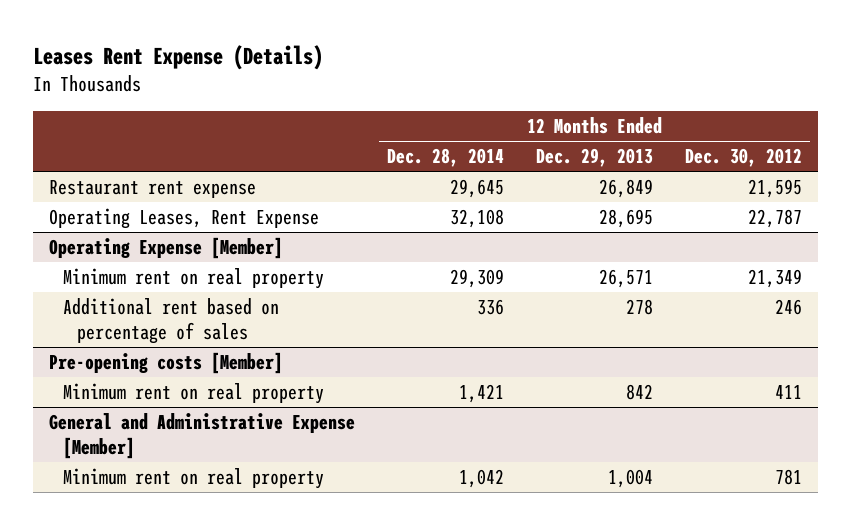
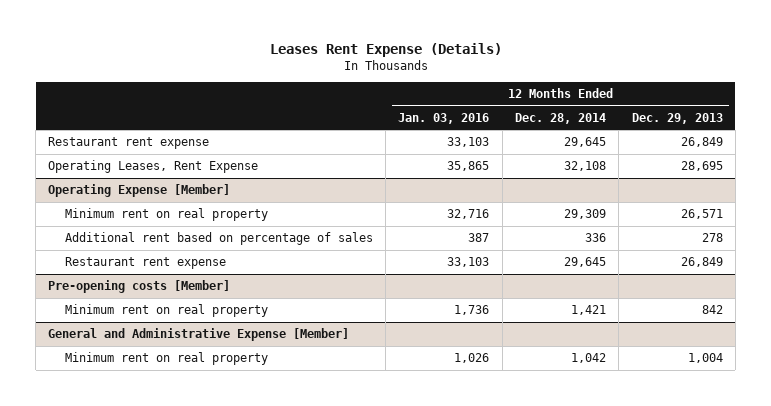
- | 12 Months Ended Dec. 28, 2014 | 12 Months Ended Dec. 29, 2013 | 12 Months Ended Dec. 30, 2012
+ | 12 Months Ended Jan. 03, 2016 | 12 Months Ended Dec. 28, 2014 | 12 Months Ended Dec. 29, 2013
@ Operating Expense [Member]
+ Restaurant rent expense | 33,103 | 29,645 | 26,849

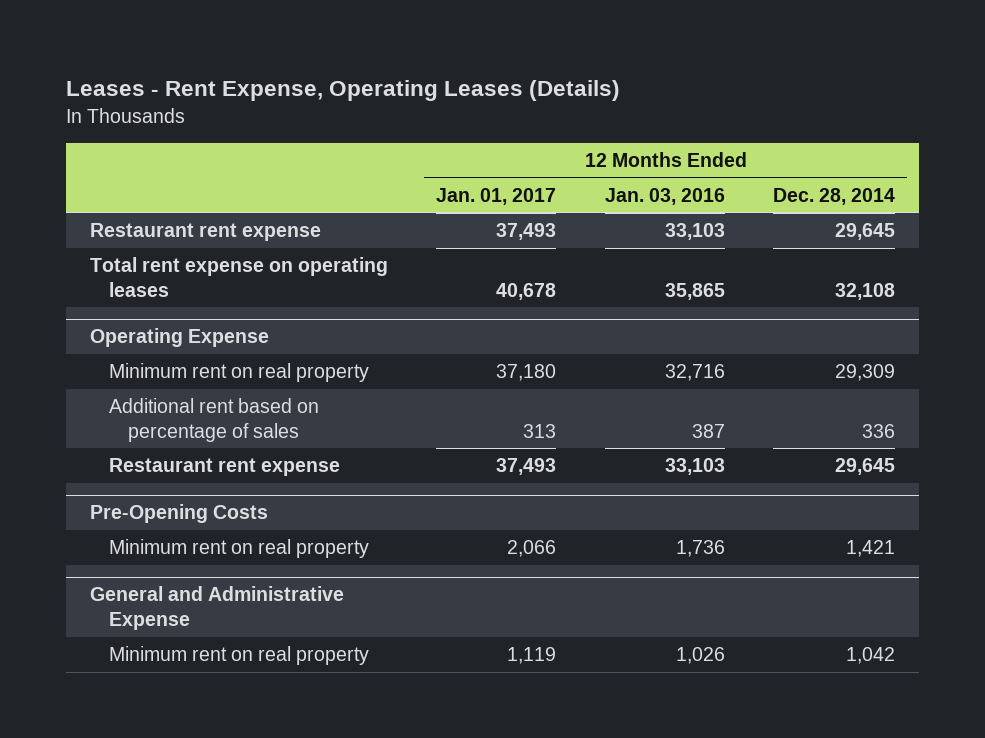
- Leases Rent Expense (Details)
+ Leases - Rent Expense, Operating Leases (Details)
- | 12 Months Ended Jan. 03, 2016 | 12 Months Ended Dec. 28, 2014 | 12 Months Ended Dec. 29, 2013
+ | 12 Months Ended Jan. 01, 2017 | 12 Months Ended Jan. 03, 2016 | 12 Months Ended Dec. 28, 2014
- Operating Leases, Rent Expense | 35,865 | 32,108 | 28,695
- Operating Expense [Member]
+ Total rent expense on operating leases | 40,678 | 35,865 | 32,108
+ Operating Expense
- Pre-opening costs [Member]
+ Pre-Opening Costs
- General and Administrative Expense [Member]
+ General and Administrative Expense

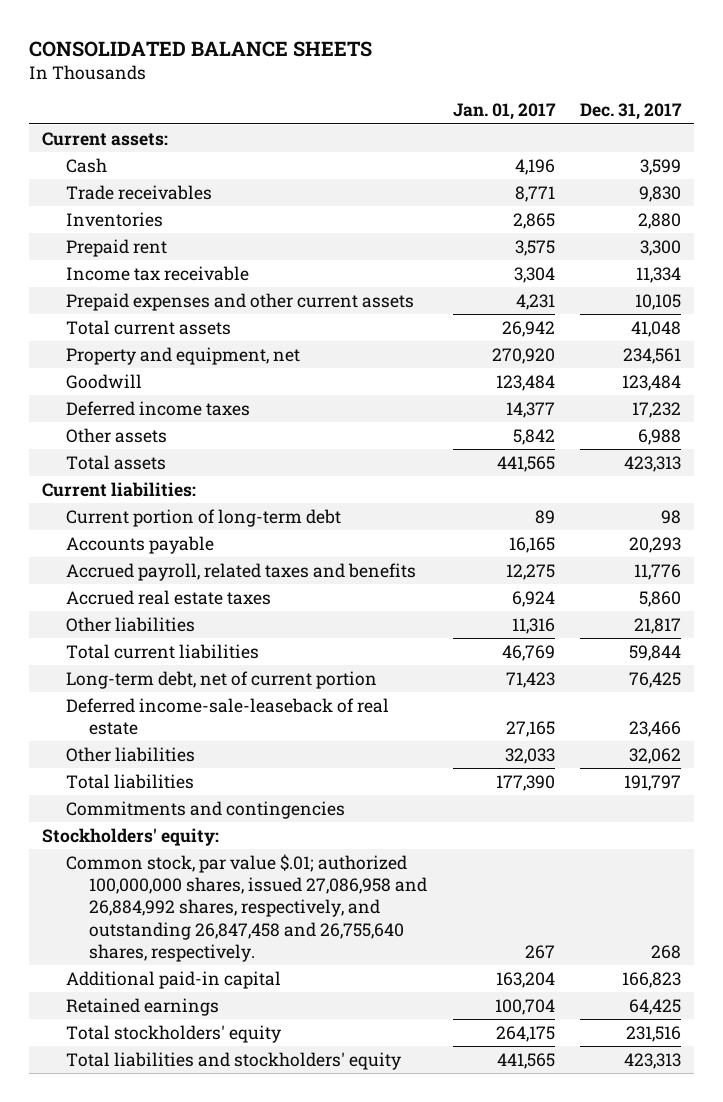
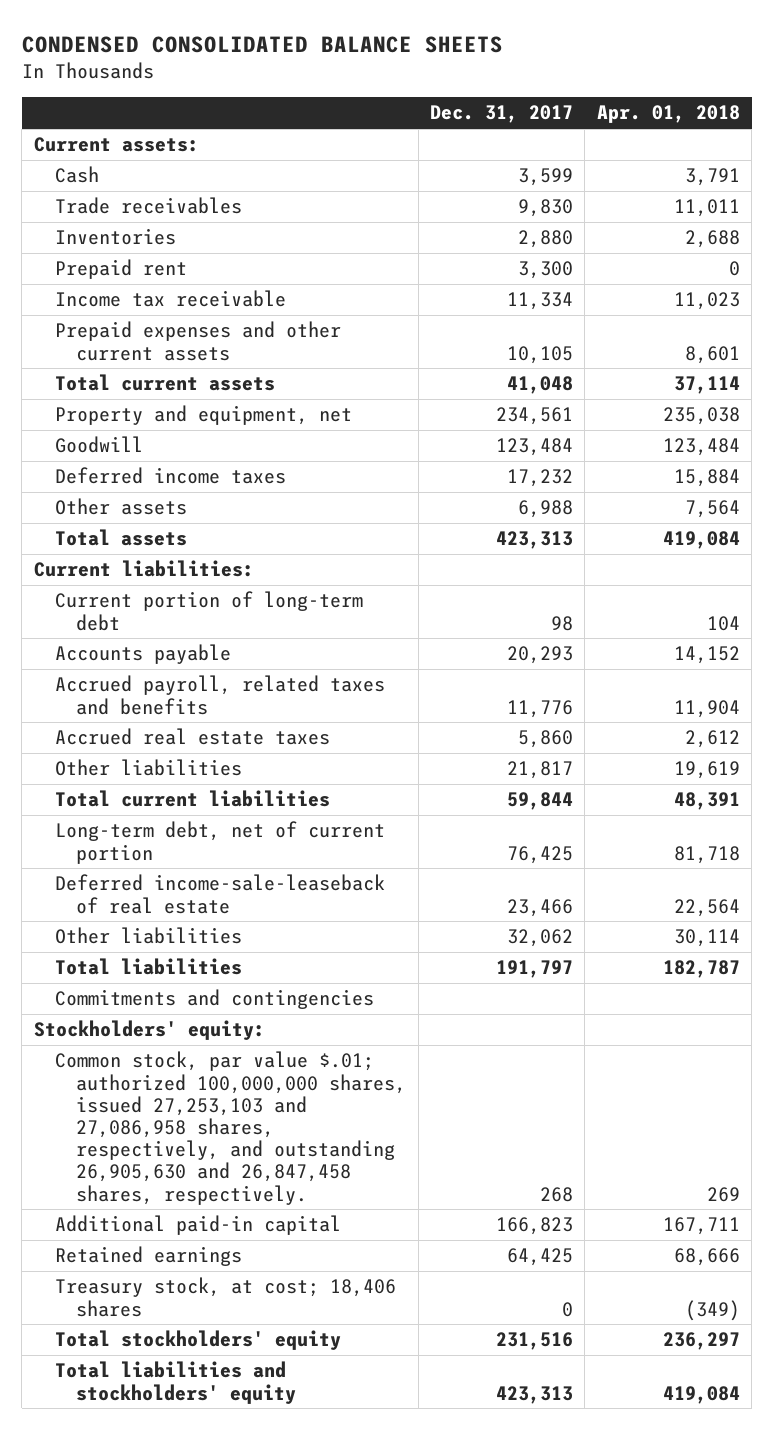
- CONSOLIDATED BALANCE SHEETS
+ CONDENSED CONSOLIDATED BALANCE SHEETS
- | Jan. 01, 2017 | Dec. 31, 2017
+ | Dec. 31, 2017 | Apr. 01, 2018
- Common stock, par value $.01; authorized 100,000,000 shares, issued 27,086,958 and 26,884,992 shares, respectively, and outstanding 26,847,458 and 26,755,640 shares, respectively. | 267 | 268
+ Common stock, par value $.01; authorized 100,000,000 shares, issued 27,253,103 and 27,086,958 shares, respectively, and outstanding 26,905,630 and 26,847,458 shares, respectively. | 268 | 269
+ Treasury stock, at cost; 18,406 shares | 0 | (349)

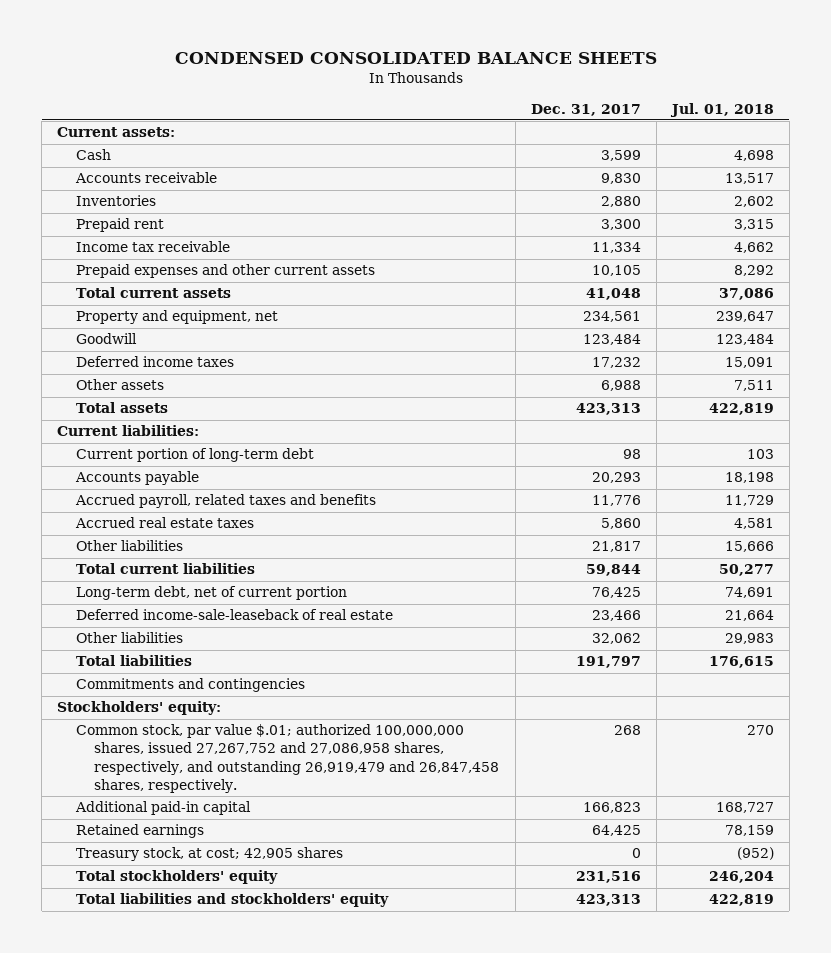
- | Dec. 31, 2017 | Apr. 01, 2018
+ | Dec. 31, 2017 | Jul. 01, 2018
- Trade receivables | 9,830 | 11,011
+ Accounts receivable | 9,830 | 13,517
- Common stock, par value $.01; authorized 100,000,000 shares, issued 27,253,103 and 27,086,958 shares, respectively, and outstanding 26,905,630 and 26,847,458 shares, respectively. | 268 | 269
+ Common stock, par value $.01; authorized 100,000,000 shares, issued 27,267,752 and 27,086,958 shares, respectively, and outstanding 26,919,479 and 26,847,458 shares, respectively. | 268 | 270
- Treasury stock, at cost; 18,406 shares | 0 | (349)
+ Treasury stock, at cost; 42,905 shares | 0 | (952)

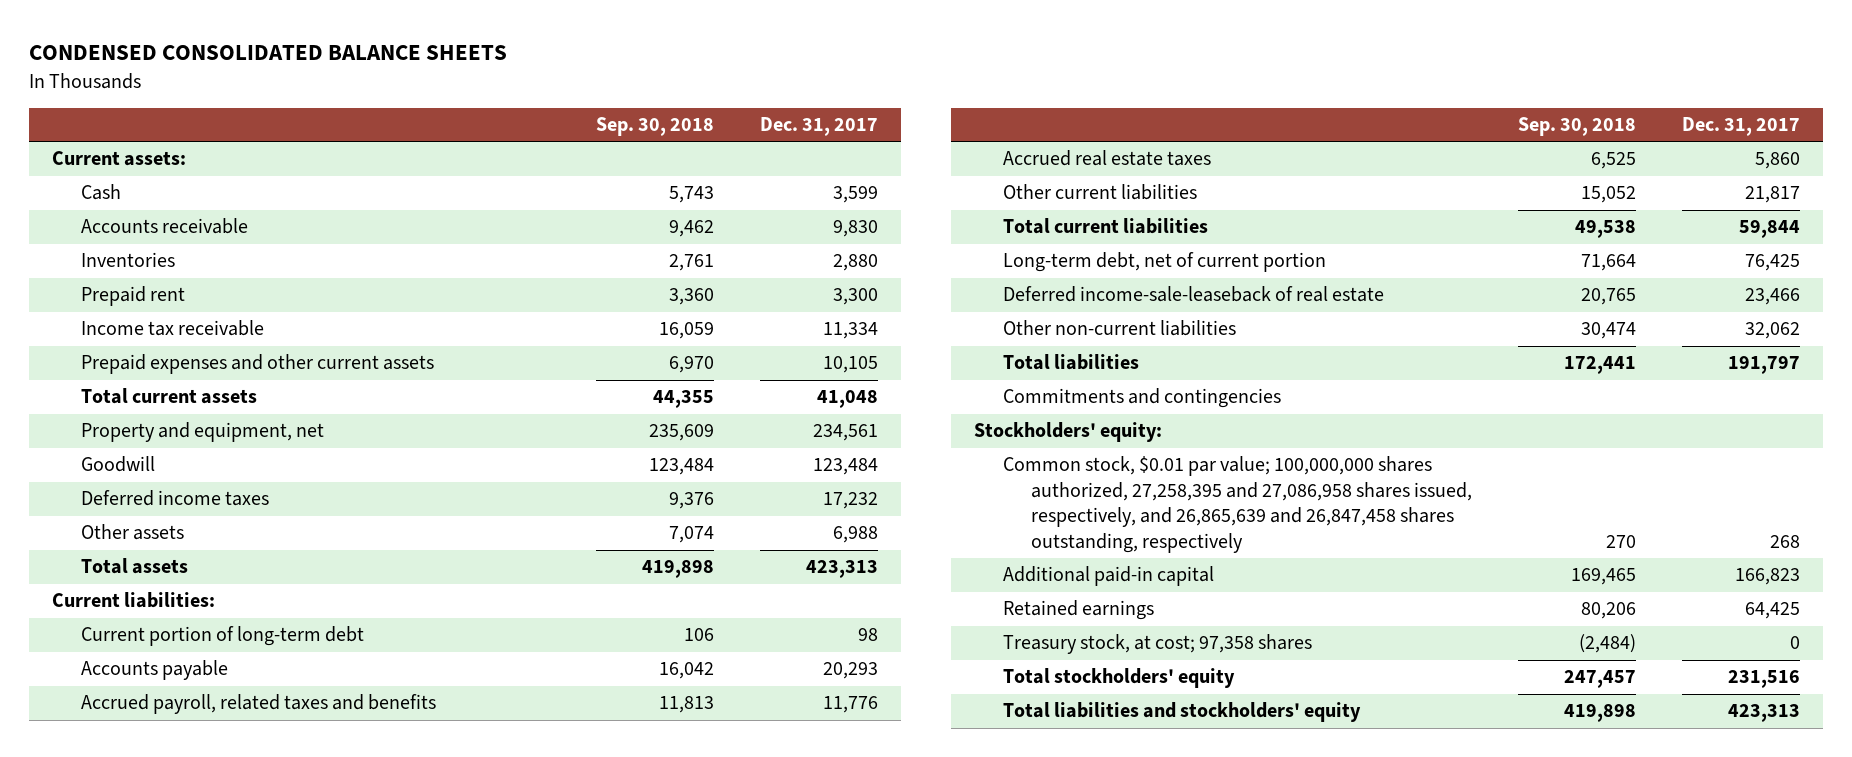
- | Dec. 31, 2017 | Jul. 01, 2018
+ | Sep. 30, 2018 | Dec. 31, 2017
- Other liabilities | 21,817 | 15,666
+ Other current liabilities | 15,052 | 21,817
- Other liabilities | 32,062 | 29,983
+ Other non-current liabilities | 30,474 | 32,062
- Common stock, par value $.01; authorized 100,000,000 shares, issued 27,267,752 and 27,086,958 shares, respectively, and outstanding 26,919,479 and 26,847,458 shares, respectively. | 268 | 270
+ Common stock, $0.01 par value; 100,000,000 shares authorized, 27,258,395 and 27,086,958 shares issued, respectively, and 26,865,639 and 26,847,458 shares outstanding, respectively | 270 | 268
- Treasury stock, at cost; 42,905 shares | 0 | (952)
+ Treasury stock, at cost; 97,358 shares | (2,484) | 0

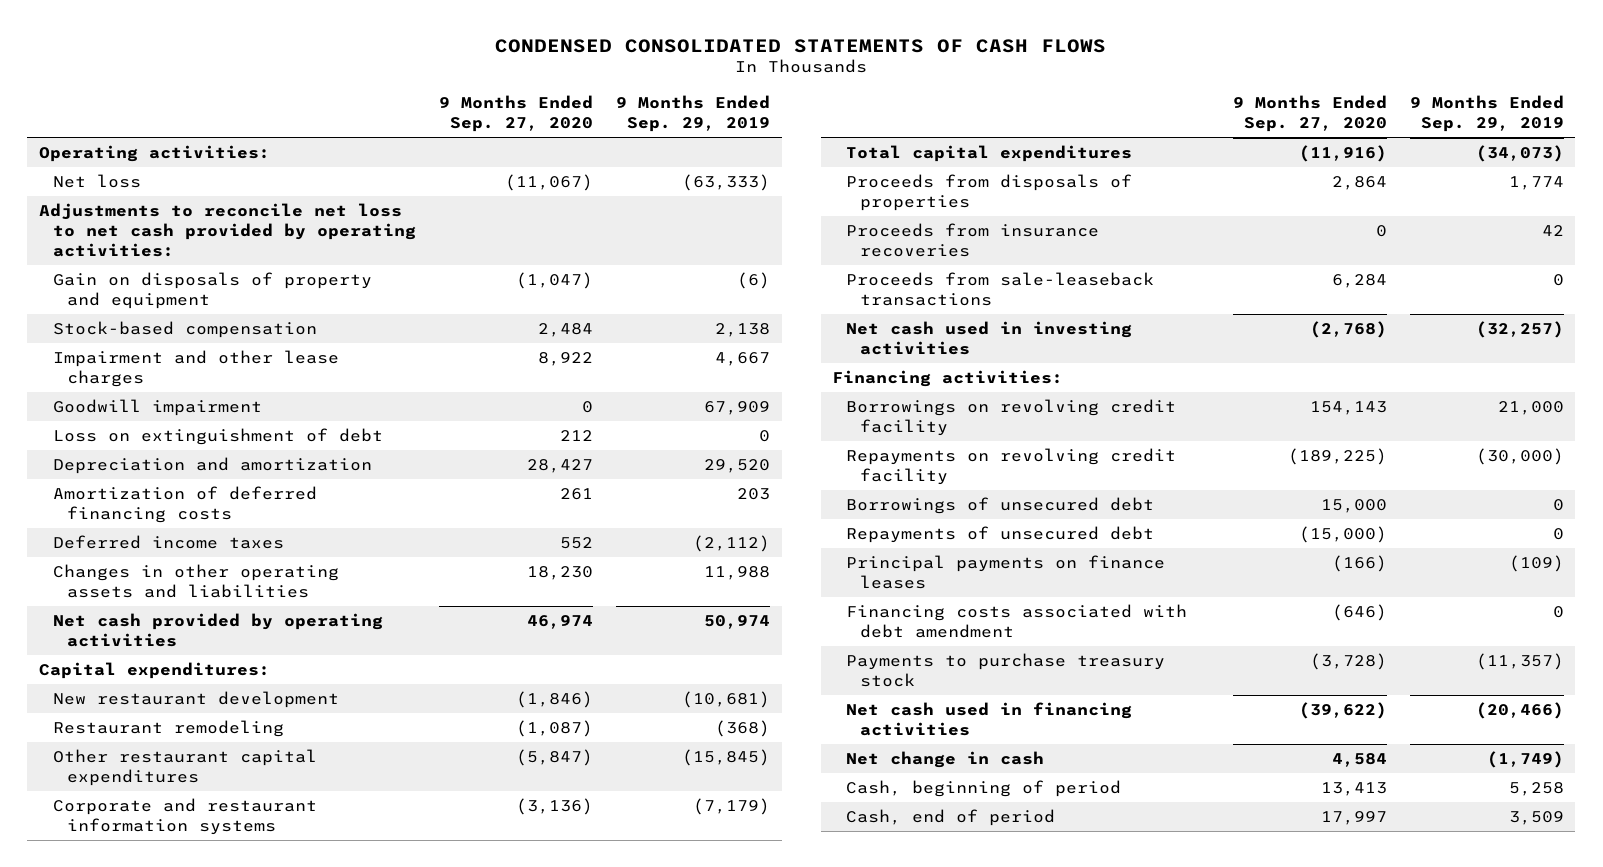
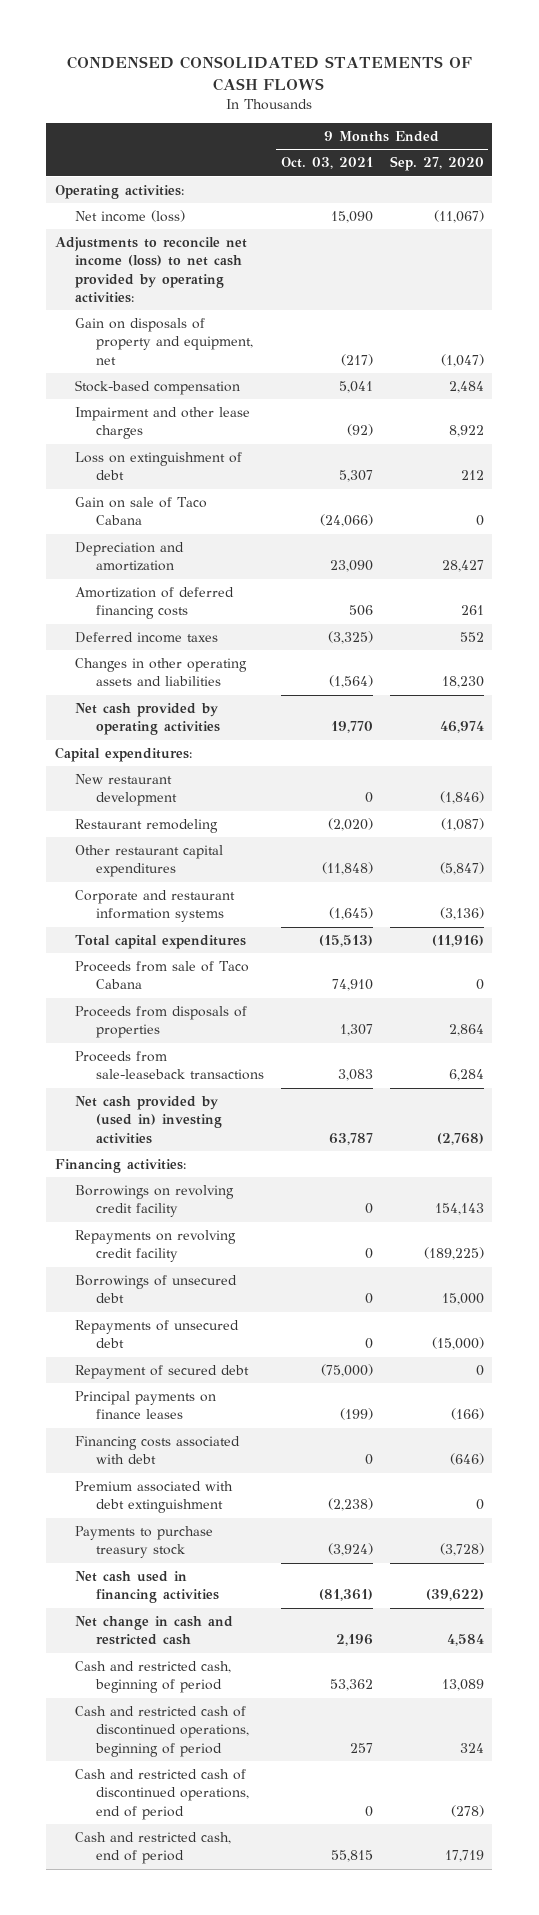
- | 9 Months Ended Sep. 27, 2020 | 9 Months Ended Sep. 29, 2019
+ | 9 Months Ended Oct. 03, 2021 | 9 Months Ended Sep. 27, 2020
- Net loss | (11,067) | (63,333)
- Adjustments to reconcile net loss to net cash provided by operating activities:
- Gain on disposals of property and equipment | (1,047) | (6)
+ Net income (loss) | 15,090 | (11,067)
+ Adjustments to reconcile net income (loss) to net cash provided by operating activities:
+ Gain on disposals of property and equipment, net | (217) | (1,047)
- Goodwill impairment | 0 | 67,909
+ Gain on sale of Taco Cabana | (24,066) | 0
+ Proceeds from sale of Taco Cabana | 74,910 | 0
- Proceeds from insurance recoveries | 0 | 42
- Net cash used in investing activities | (2,768) | (32,257)
+ Net cash provided by (used in) investing activities | 63,787 | (2,768)
+ Repayment of secured debt | (75,000) | 0
- Financing costs associated with debt amendment | (646) | 0
+ Financing costs associated with debt | 0 | (646)
+ Premium associated with debt extinguishment | (2,238) | 0
- Net change in cash | 4,584 | (1,749)
- Cash, beginning of period | 13,413 | 5,258
- Cash, end of period | 17,997 | 3,509
+ Net change in cash and restricted cash | 2,196 | 4,584
+ Cash and restricted cash, beginning of period | 53,362 | 13,089
+ Cash and restricted cash of discontinued operations, beginning of period | 257 | 324
+ Cash and restricted cash of discontinued operations, end of period | 0 | (278)
+ Cash and restricted cash, end of period | 55,815 | 17,719

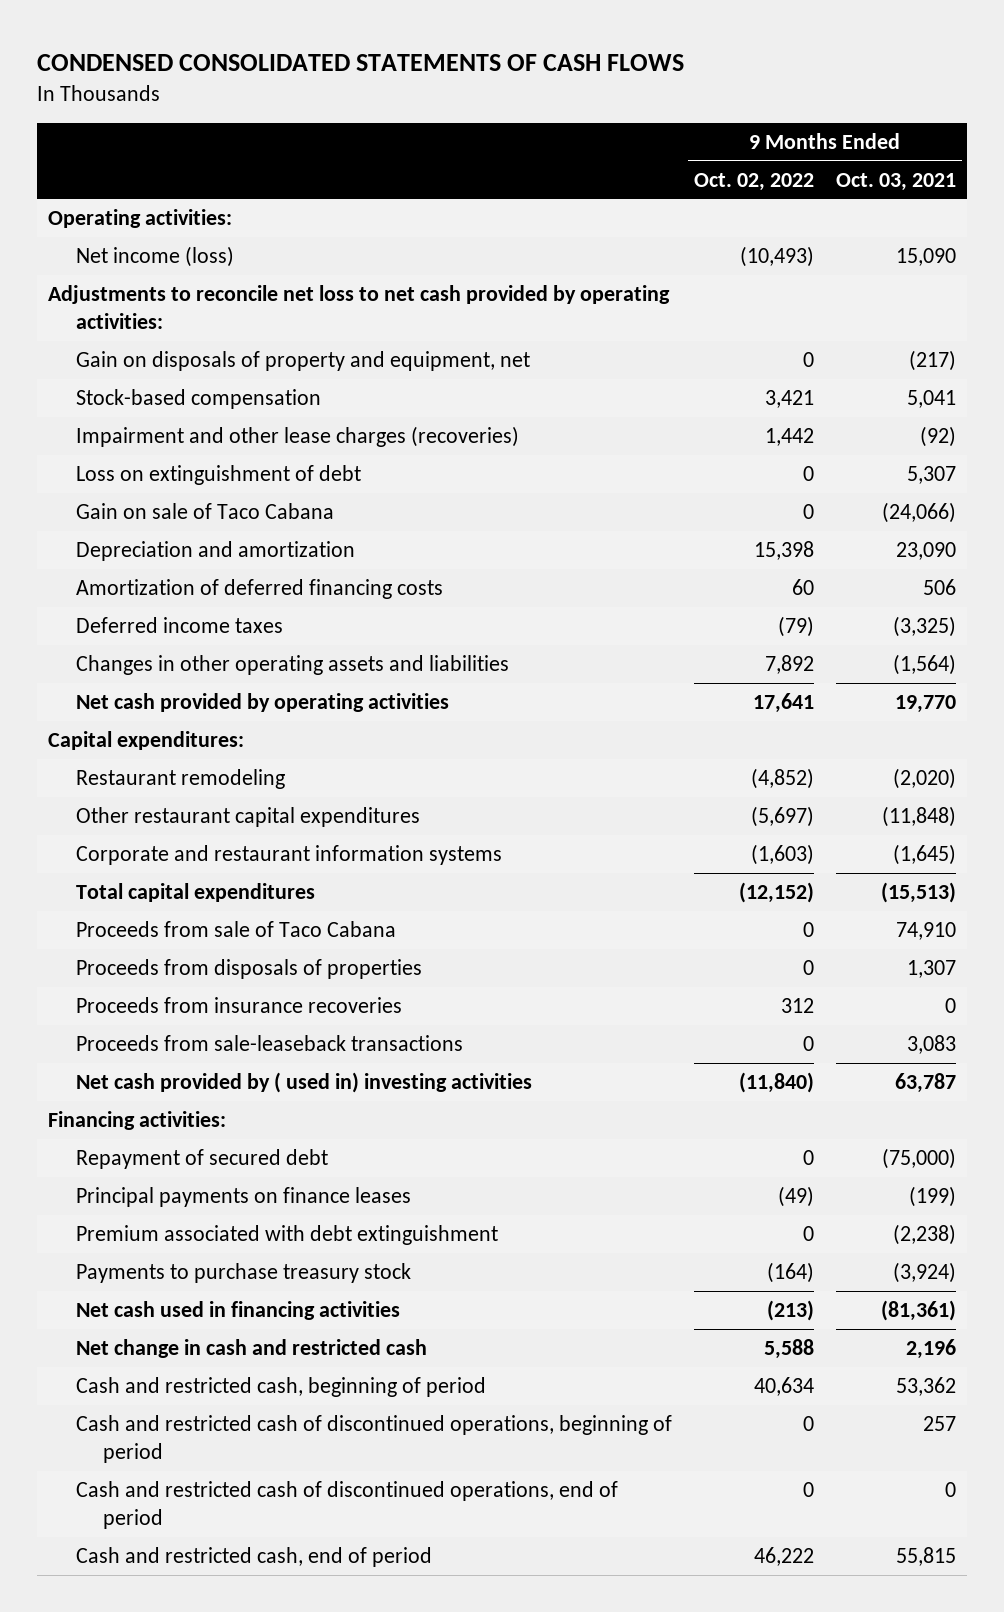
- | 9 Months Ended Oct. 03, 2021 | 9 Months Ended Sep. 27, 2020
+ | 9 Months Ended Oct. 02, 2022 | 9 Months Ended Oct. 03, 2021
- Adjustments to reconcile net income (loss) to net cash provided by operating activities:
+ Adjustments to reconcile net loss to net cash provided by operating activities:
- Impairment and other lease charges | (92) | 8,922
+ Impairment and other lease charges (recoveries) | 1,442 | (92)
- New restaurant development | 0 | (1,846)
+ Proceeds from insurance recoveries | 312 | 0
- Net cash provided by (used in) investing activities | 63,787 | (2,768)
+ Net cash provided by ( used in) investing activities | (11,840) | 63,787
- Borrowings on revolving credit facility | 0 | 154,143
- Repayments on revolving credit facility | 0 | (189,225)
- Borrowings of unsecured debt | 0 | 15,000
- Repayments of unsecured debt | 0 | (15,000)
- Financing costs associated with debt | 0 | (646)

